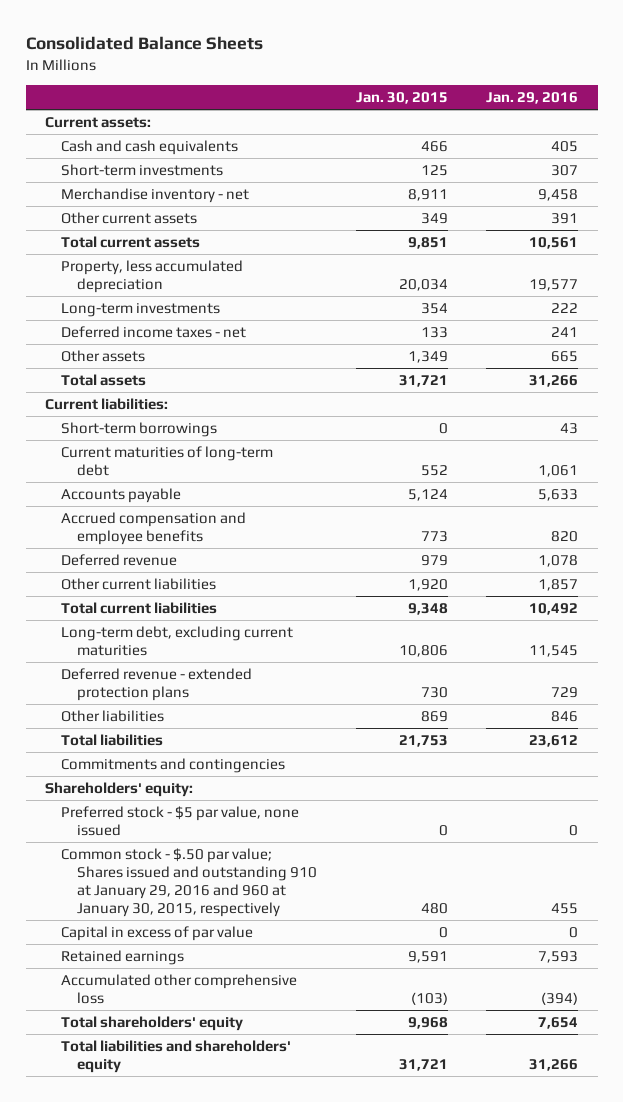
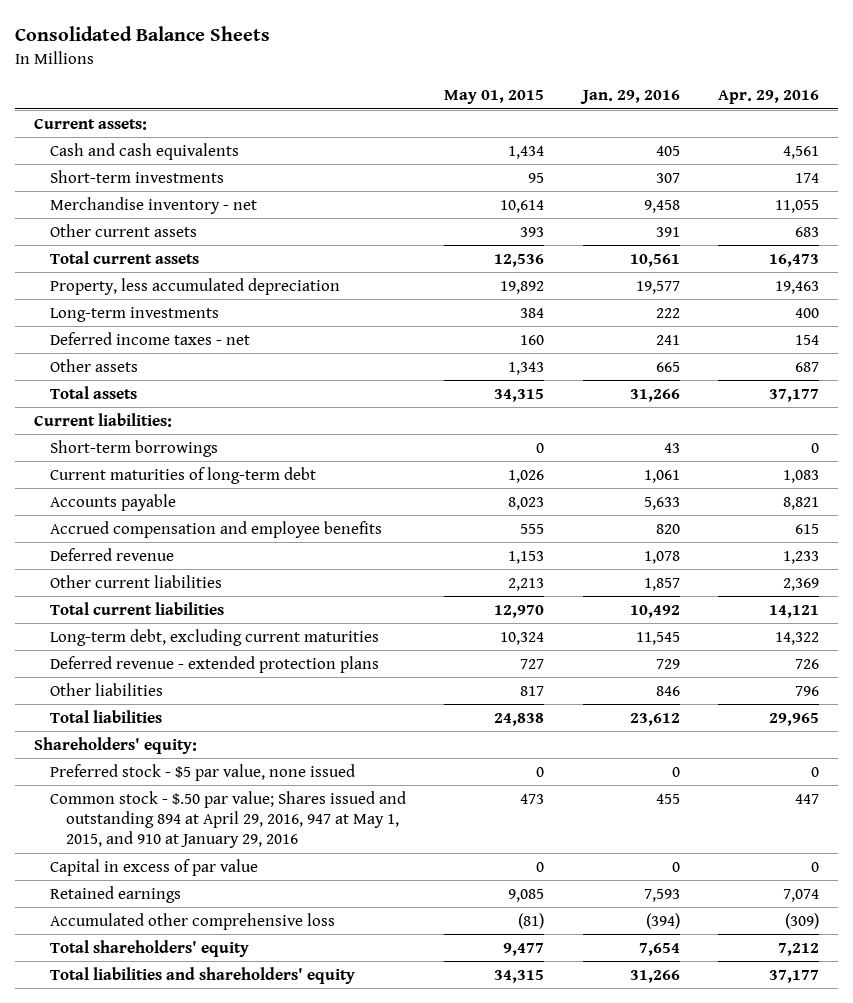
- | Jan. 30, 2015 | Jan. 29, 2016
+ | May 01, 2015 | Jan. 29, 2016 | Apr. 29, 2016
- Commitments and contingencies
- Common stock - $.50 par value; Shares issued and outstanding 910 at January 29, 2016 and 960 at January 30, 2015, respectively | 480 | 455
+ Common stock - $.50 par value; Shares issued and outstanding 894 at April 29, 2016, 947 at May 1, 2015, and 910 at January 29, 2016 | 473 | 455 | 447

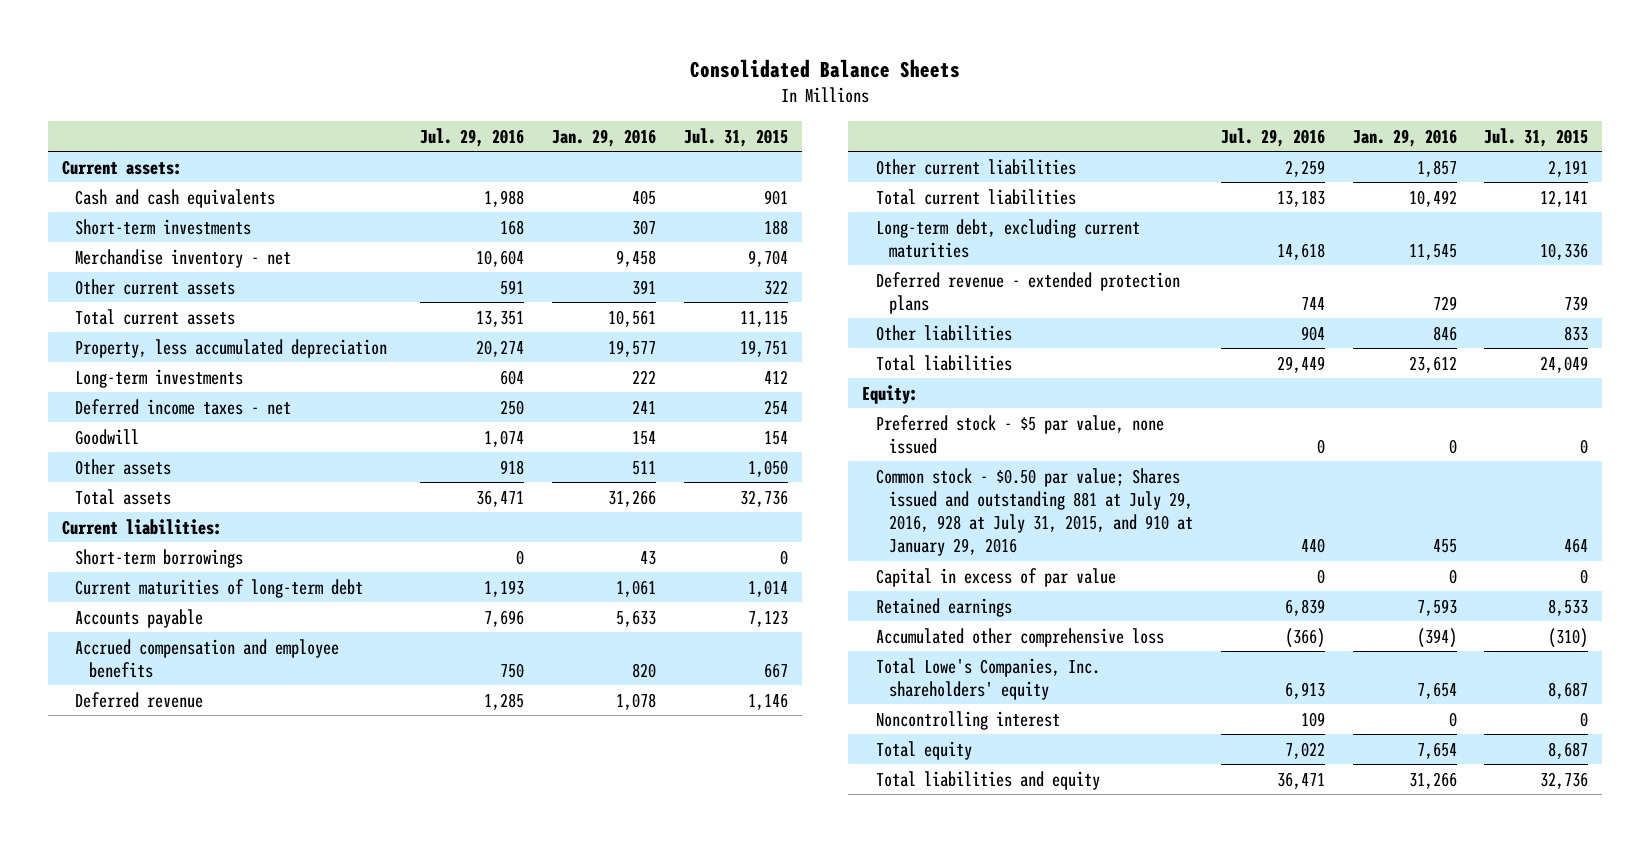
- | May 01, 2015 | Jan. 29, 2016 | Apr. 29, 2016
+ | Jul. 29, 2016 | Jan. 29, 2016 | Jul. 31, 2015
- Other assets | 1,343 | 665 | 687
+ Goodwill | 1,074 | 154 | 154
+ Other assets | 918 | 511 | 1,050
- Shareholders' equity:
+ Equity:
- Common stock - $.50 par value; Shares issued and outstanding 894 at April 29, 2016, 947 at May 1, 2015, and 910 at January 29, 2016 | 473 | 455 | 447
+ Common stock - $0.50 par value; Shares issued and outstanding 881 at July 29, 2016, 928 at July 31, 2015, and 910 at January 29, 2016 | 440 | 455 | 464
- Total shareholders' equity | 9,477 | 7,654 | 7,212
- Total liabilities and shareholders' equity | 34,315 | 31,266 | 37,177
+ Total Lowe's Companies, Inc. shareholders' equity | 6,913 | 7,654 | 8,687
+ Noncontrolling interest | 109 | 0 | 0
+ Total equity | 7,022 | 7,654 | 8,687
+ Total liabilities and equity | 36,471 | 31,266 | 32,736

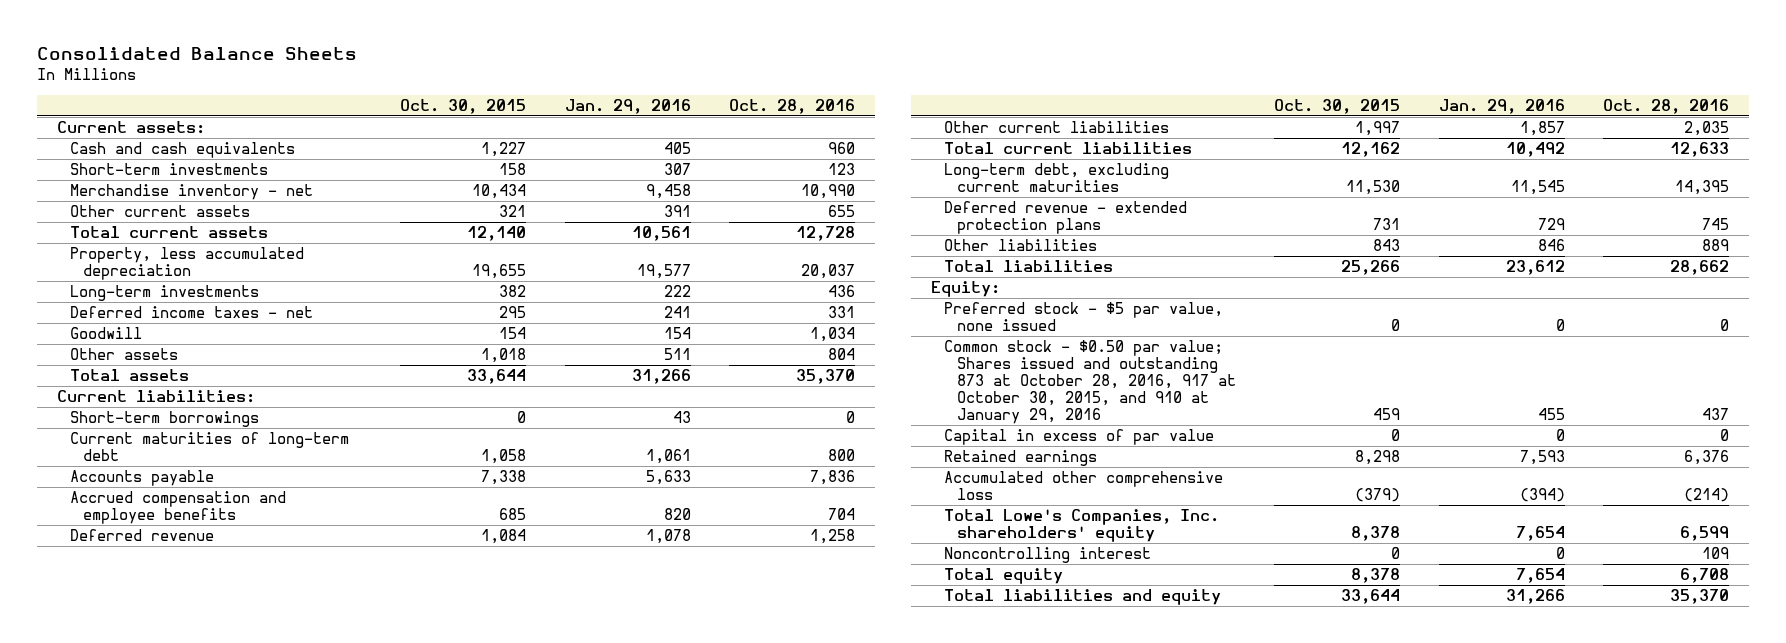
- | Jul. 29, 2016 | Jan. 29, 2016 | Jul. 31, 2015
+ | Oct. 30, 2015 | Jan. 29, 2016 | Oct. 28, 2016
- Common stock - $0.50 par value; Shares issued and outstanding 881 at July 29, 2016, 928 at July 31, 2015, and 910 at January 29, 2016 | 440 | 455 | 464
+ Common stock - $0.50 par value; Shares issued and outstanding 873 at October 28, 2016, 917 at October 30, 2015, and 910 at January 29, 2016 | 459 | 455 | 437

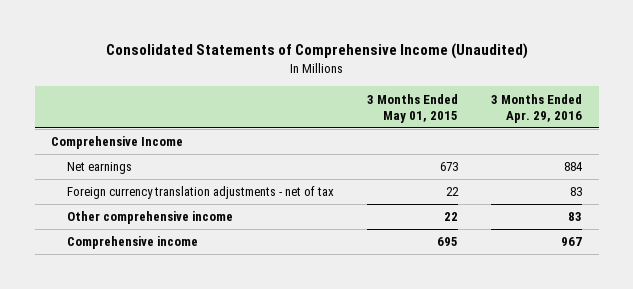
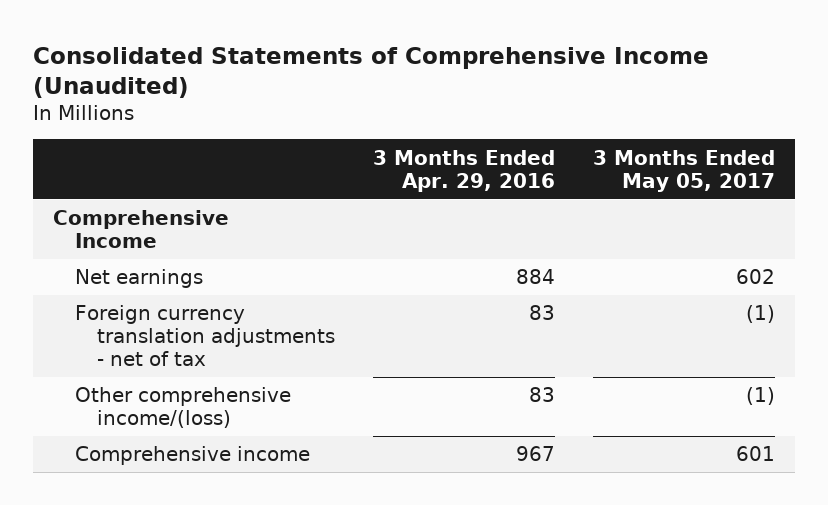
- | 3 Months Ended May 01, 2015 | 3 Months Ended Apr. 29, 2016
+ | 3 Months Ended Apr. 29, 2016 | 3 Months Ended May 05, 2017
- Other comprehensive income | 22 | 83
+ Other comprehensive income/(loss) | 83 | (1)

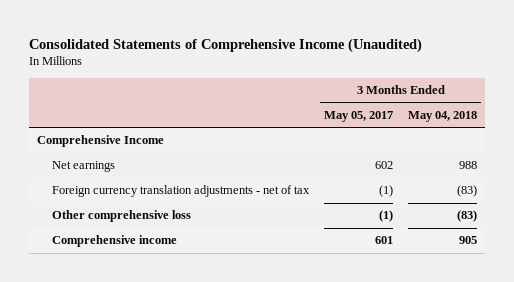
- | 3 Months Ended Apr. 29, 2016 | 3 Months Ended May 05, 2017
+ | 3 Months Ended May 05, 2017 | 3 Months Ended May 04, 2018
- Other comprehensive income/(loss) | 83 | (1)
+ Other comprehensive loss | (1) | (83)

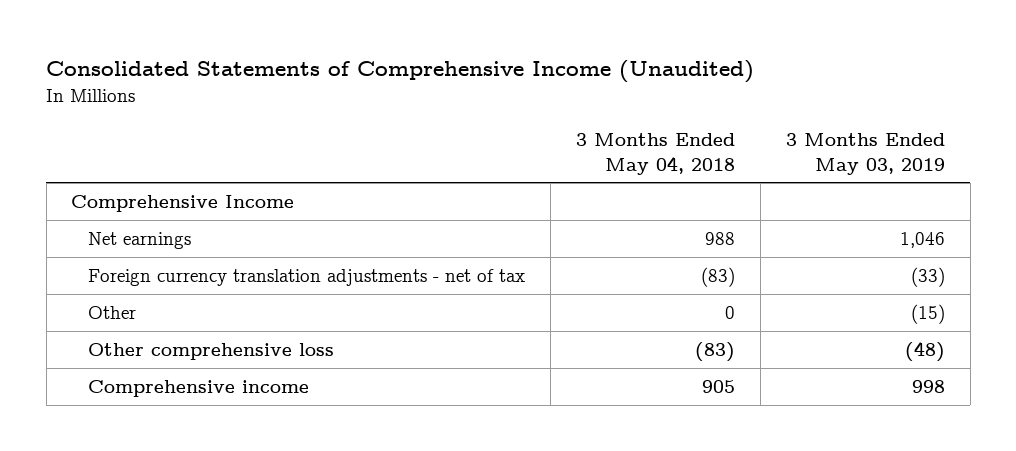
- | 3 Months Ended May 05, 2017 | 3 Months Ended May 04, 2018
+ | 3 Months Ended May 04, 2018 | 3 Months Ended May 03, 2019
+ Other | 0 | (15)

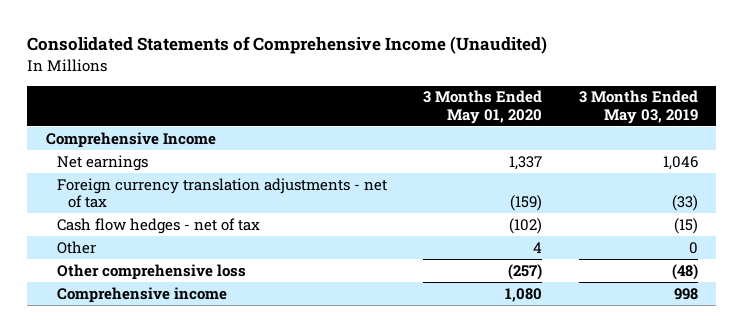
- | 3 Months Ended May 04, 2018 | 3 Months Ended May 03, 2019
+ | 3 Months Ended May 01, 2020 | 3 Months Ended May 03, 2019
- Other | 0 | (15)
+ Cash flow hedges - net of tax | (102) | (15)
+ Other | 4 | 0

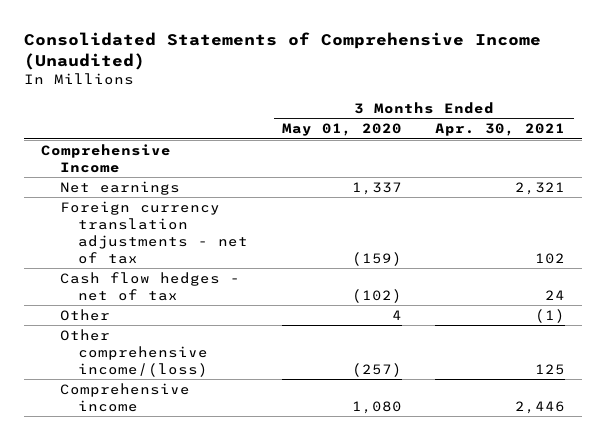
- | 3 Months Ended May 01, 2020 | 3 Months Ended May 03, 2019
+ | 3 Months Ended May 01, 2020 | 3 Months Ended Apr. 30, 2021
- Other comprehensive loss | (257) | (48)
+ Other comprehensive income/(loss) | (257) | 125

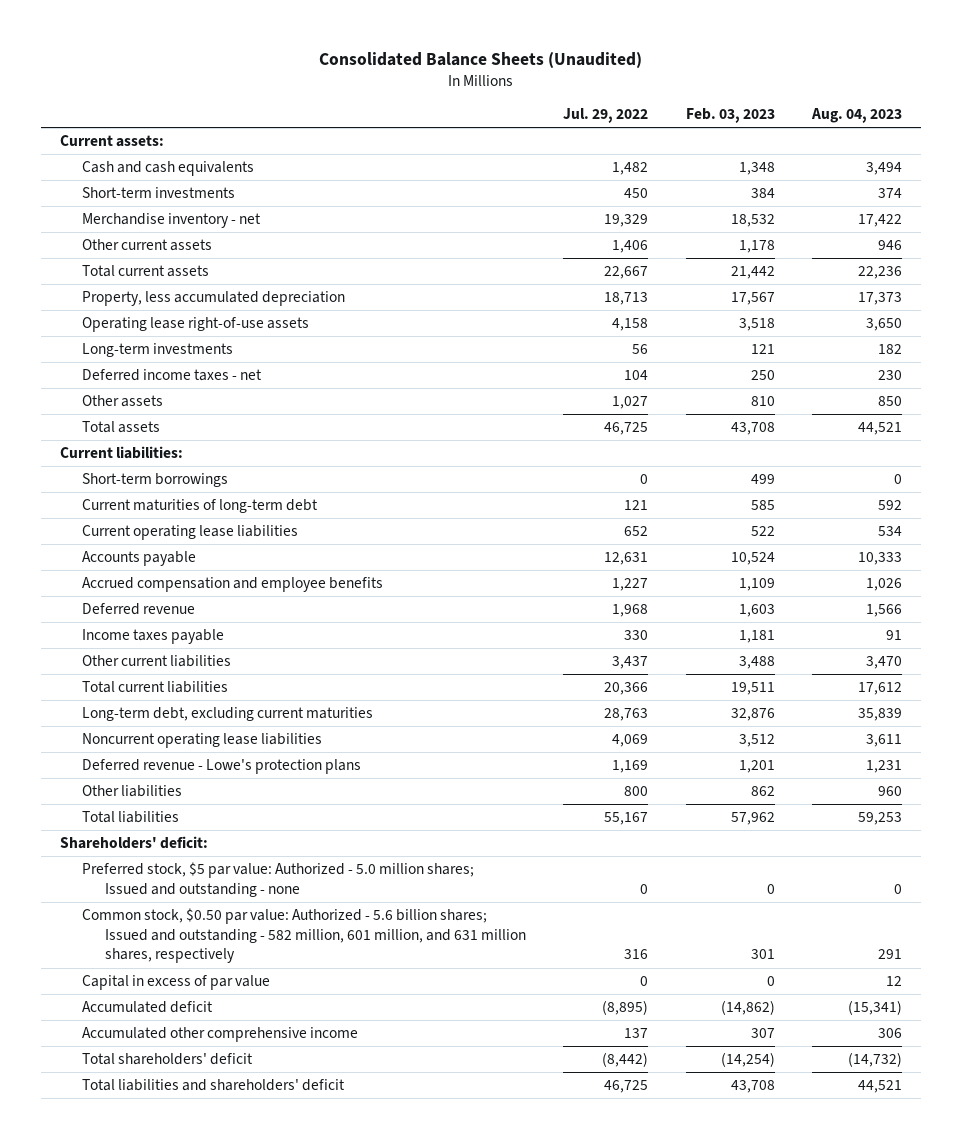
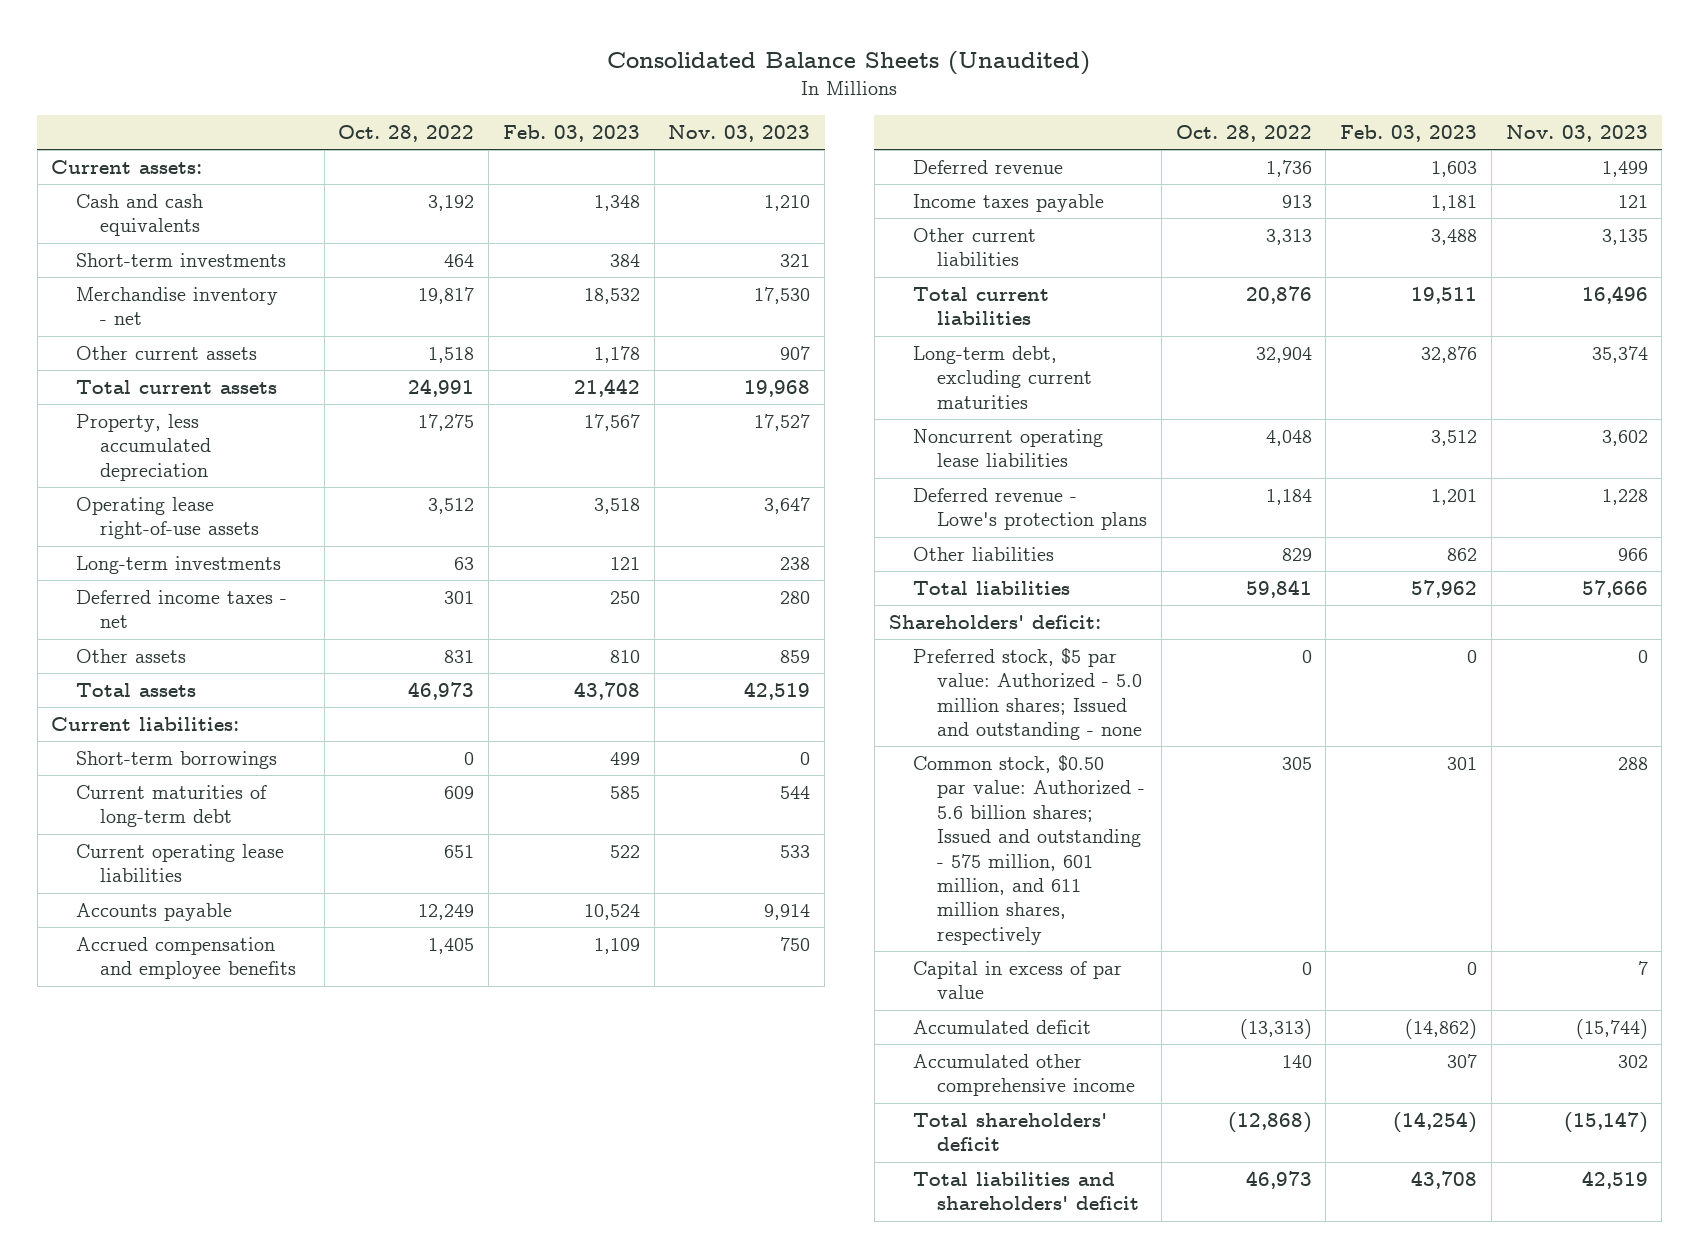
- | Jul. 29, 2022 | Feb. 03, 2023 | Aug. 04, 2023
+ | Oct. 28, 2022 | Feb. 03, 2023 | Nov. 03, 2023
- Common stock, $0.50 par value: Authorized - 5.6 billion shares; Issued and outstanding - 582 million, 601 million, and 631 million shares, respectively | 316 | 301 | 291
+ Common stock, $0.50 par value: Authorized - 5.6 billion shares; Issued and outstanding - 575 million, 601 million, and 611 million shares, respectively | 305 | 301 | 288

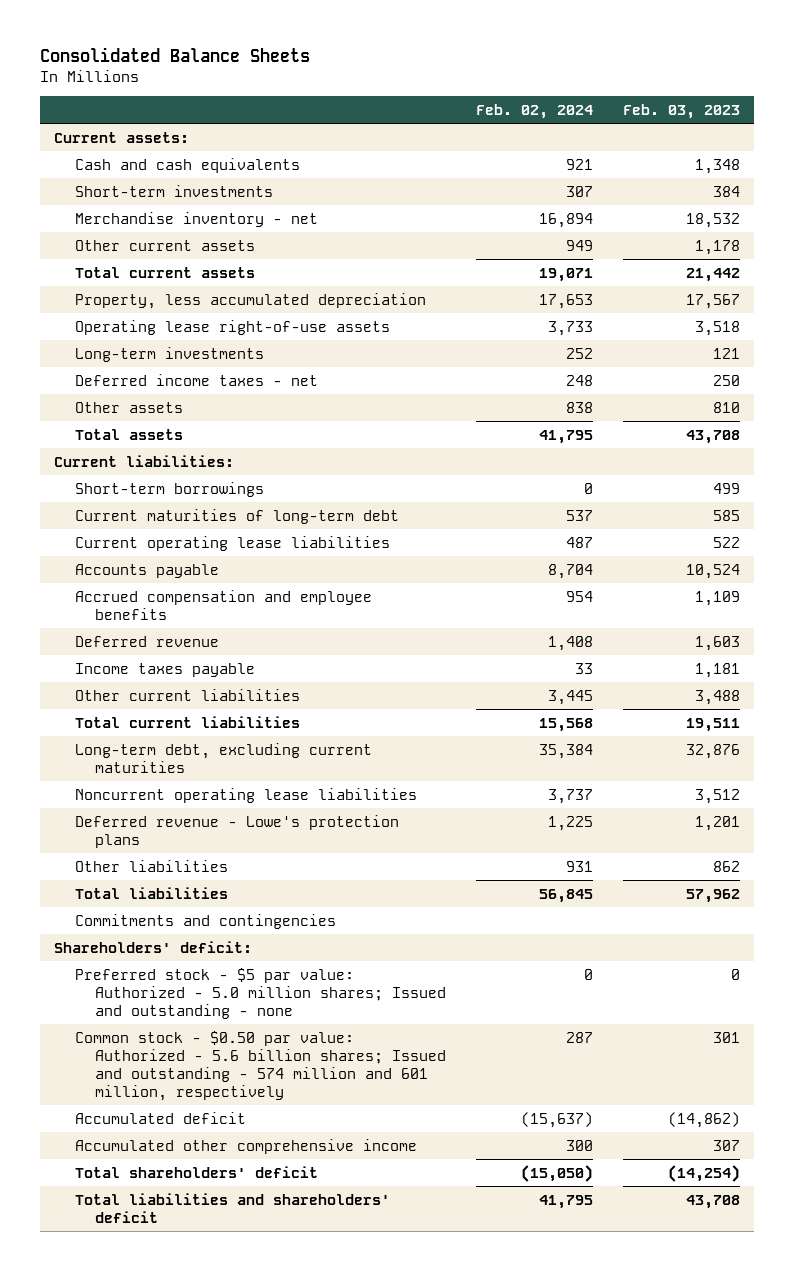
- Consolidated Balance Sheets (Unaudited)
+ Consolidated Balance Sheets
- | Oct. 28, 2022 | Feb. 03, 2023 | Nov. 03, 2023
+ | Feb. 02, 2024 | Feb. 03, 2023
+ Commitments and contingencies
- Preferred stock, $5 par value: Authorized - 5.0 million shares; Issued and outstanding - none | 0 | 0 | 0
- Common stock, $0.50 par value: Authorized - 5.6 billion shares; Issued and outstanding - 575 million, 601 million, and 611 million shares, respectively | 305 | 301 | 288
- Capital in excess of par value | 0 | 0 | 7
+ Preferred stock - $5 par value: Authorized - 5.0 million shares; Issued and outstanding - none | 0 | 0
+ Common stock - $0.50 par value: Authorized - 5.6 billion shares; Issued and outstanding - 574 million and 601 million, respectively | 287 | 301

